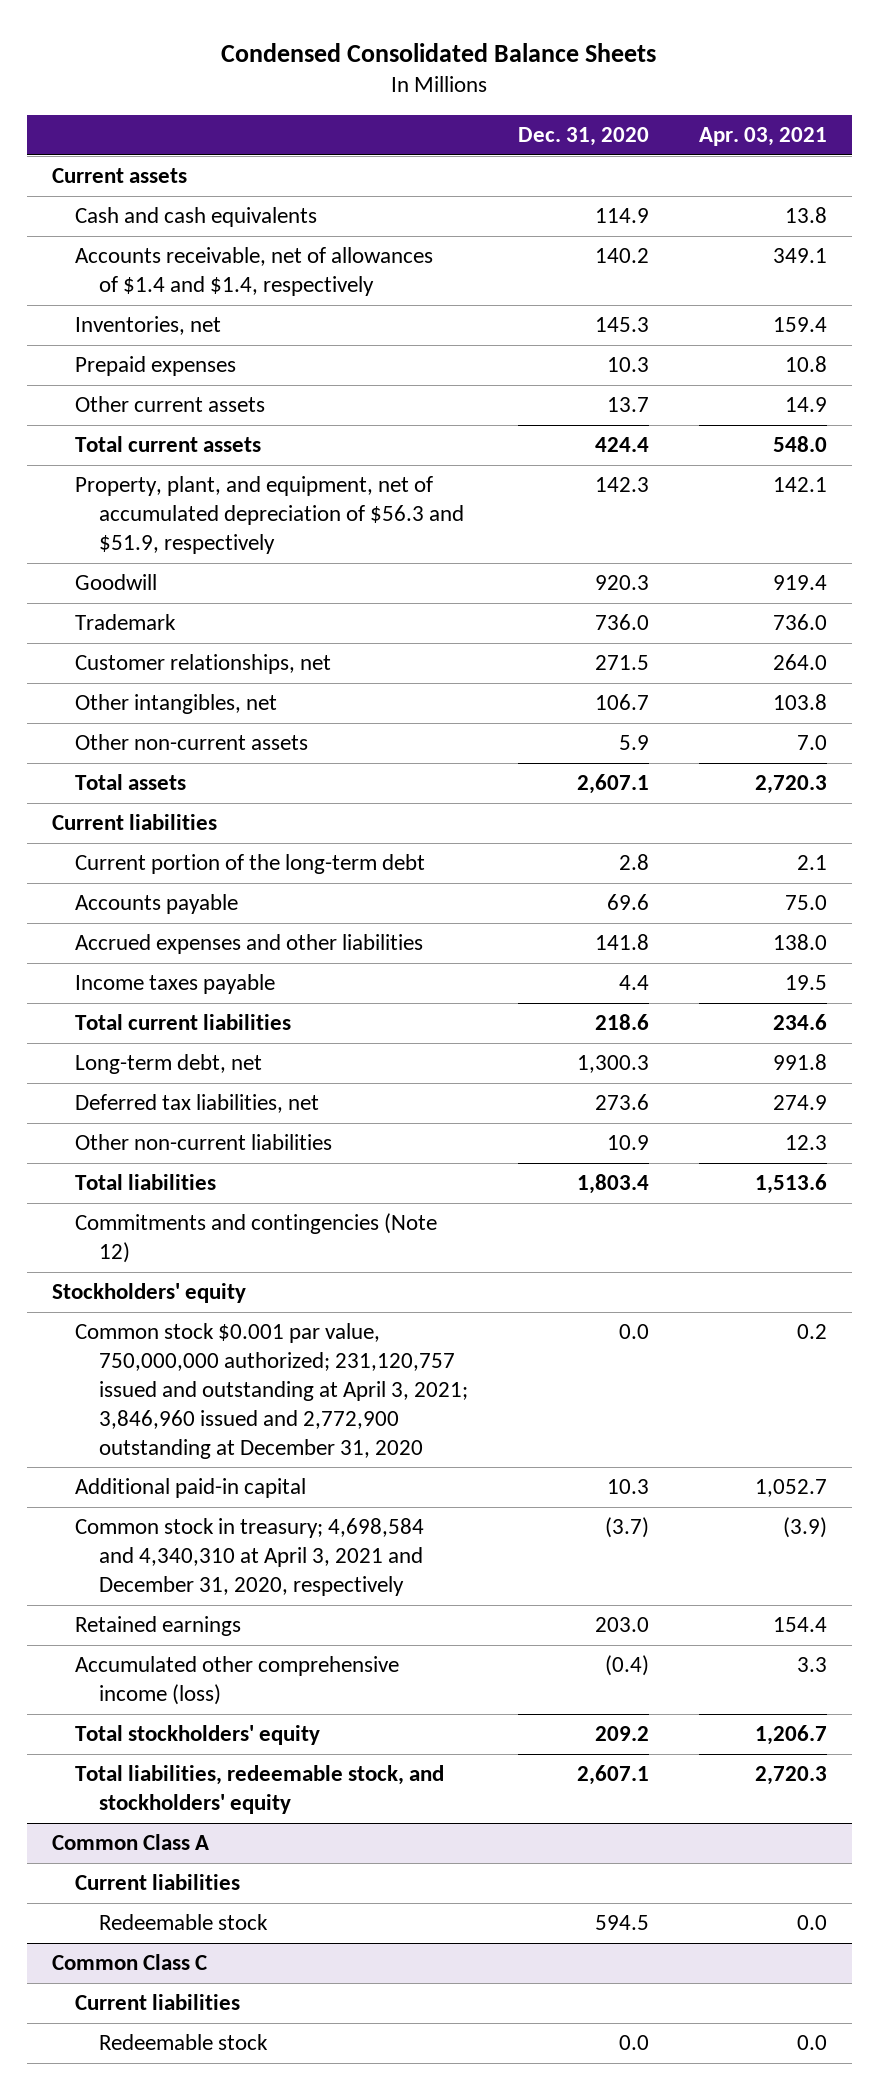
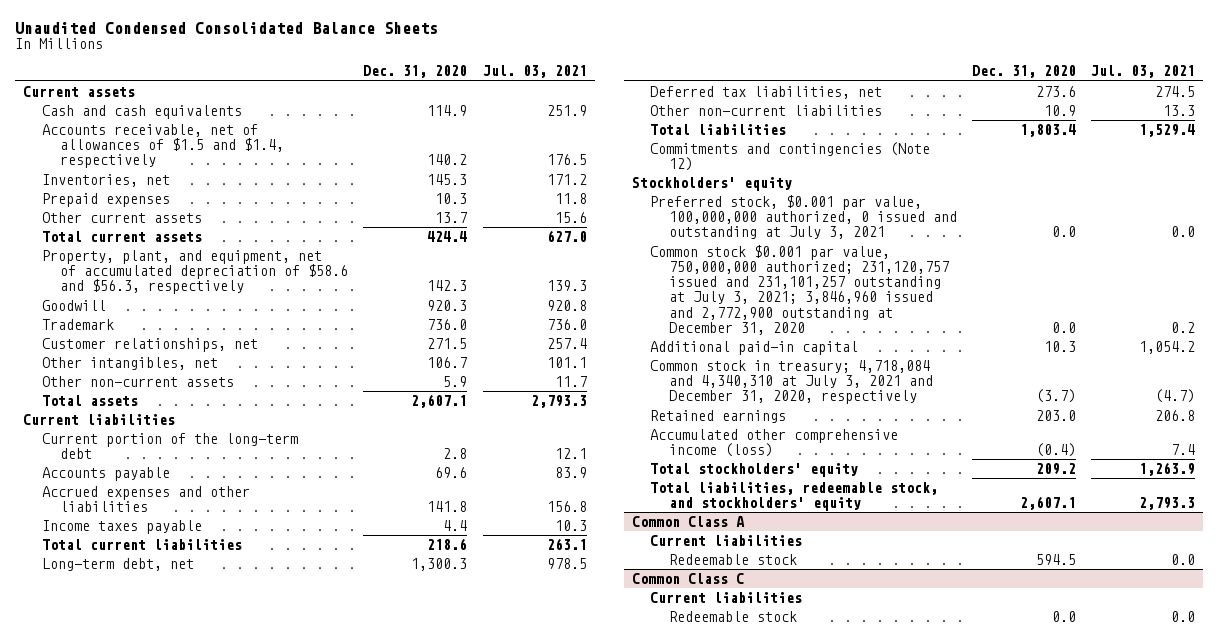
- Condensed Consolidated Balance Sheets
+ Unaudited Condensed Consolidated Balance Sheets
- | Dec. 31, 2020 | Apr. 03, 2021
+ | Dec. 31, 2020 | Jul. 03, 2021
- Accounts receivable, net of allowances of $1.4 and $1.4, respectively | 140.2 | 349.1
+ Accounts receivable, net of allowances of $1.5 and $1.4, respectively | 140.2 | 176.5
- Property, plant, and equipment, net of accumulated depreciation of $56.3 and $51.9, respectively | 142.3 | 142.1
+ Property, plant, and equipment, net of accumulated depreciation of $58.6 and $56.3, respectively | 142.3 | 139.3
- Common stock $0.001 par value, 750,000,000 authorized; 231,120,757 issued and outstanding at April 3, 2021; 3,846,960 issued and 2,772,900 outstanding at December 31, 2020 | 0.0 | 0.2
+ Preferred stock, $0.001 par value, 100,000,000 authorized, 0 issued and outstanding at July 3, 2021 | 0.0 | 0.0
+ Common stock $0.001 par value, 750,000,000 authorized; 231,120,757 issued and 231,101,257 outstanding at July 3, 2021; 3,846,960 issued and 2,772,900 outstanding at December 31, 2020 | 0.0 | 0.2
- Common stock in treasury; 4,698,584 and 4,340,310 at April 3, 2021 and December 31, 2020, respectively | (3.7) | (3.9)
+ Common stock in treasury; 4,718,084 and 4,340,310 at July 3, 2021 and December 31, 2020, respectively | (3.7) | (4.7)

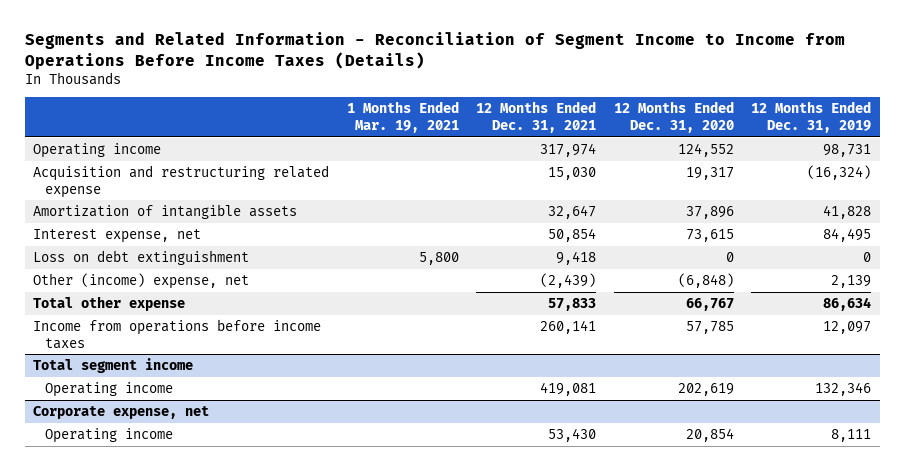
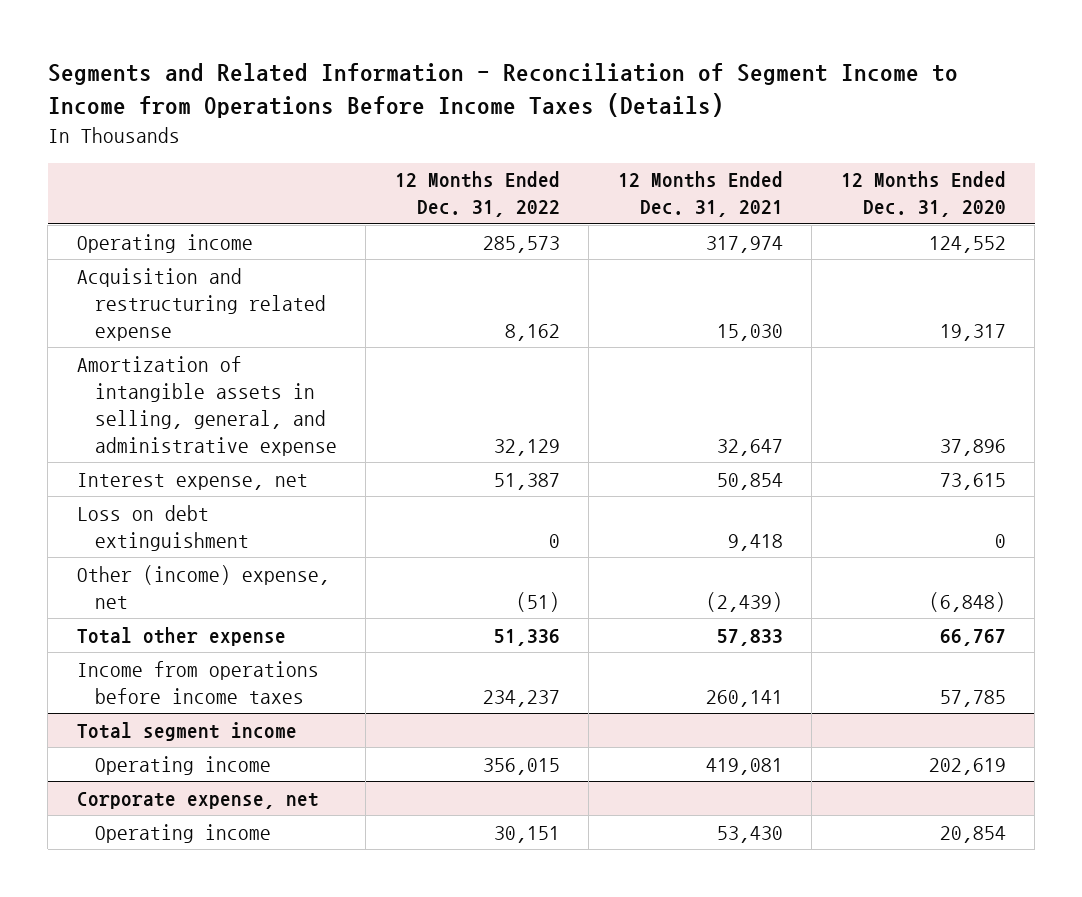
- | 1 Months Ended Mar. 19, 2021 | 12 Months Ended Dec. 31, 2021 | 12 Months Ended Dec. 31, 2020 | 12 Months Ended Dec. 31, 2019
+ | 12 Months Ended Dec. 31, 2022 | 12 Months Ended Dec. 31, 2021 | 12 Months Ended Dec. 31, 2020
- Amortization of intangible assets | | 32,647 | 37,896 | 41,828
+ Amortization of intangible assets in selling, general, and administrative expense | 32,129 | 32,647 | 37,896

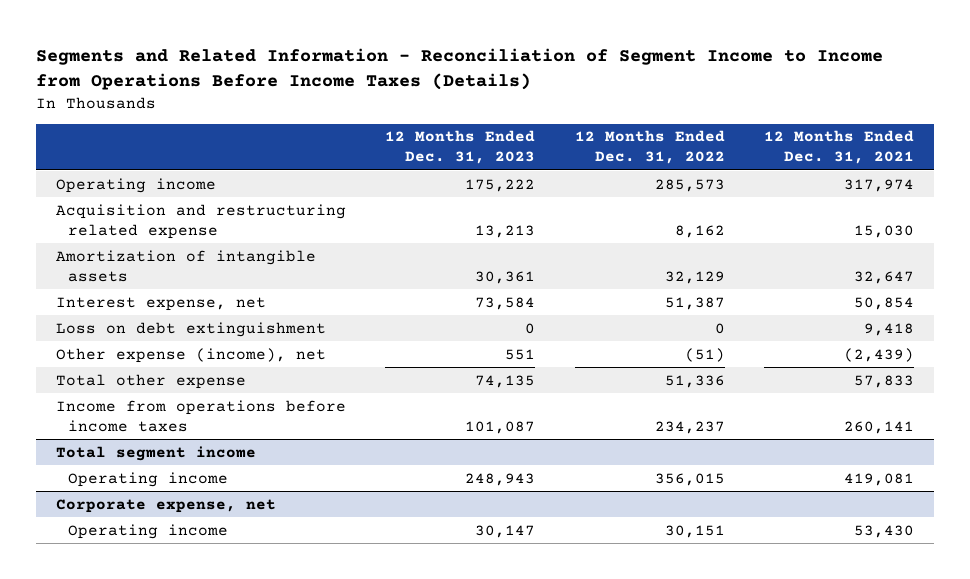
- | 12 Months Ended Dec. 31, 2022 | 12 Months Ended Dec. 31, 2021 | 12 Months Ended Dec. 31, 2020
+ | 12 Months Ended Dec. 31, 2023 | 12 Months Ended Dec. 31, 2022 | 12 Months Ended Dec. 31, 2021
- Amortization of intangible assets in selling, general, and administrative expense | 32,129 | 32,647 | 37,896
+ Amortization of intangible assets | 30,361 | 32,129 | 32,647
- Other (income) expense, net | (51) | (2,439) | (6,848)
+ Other expense (income), net | 551 | (51) | (2,439)

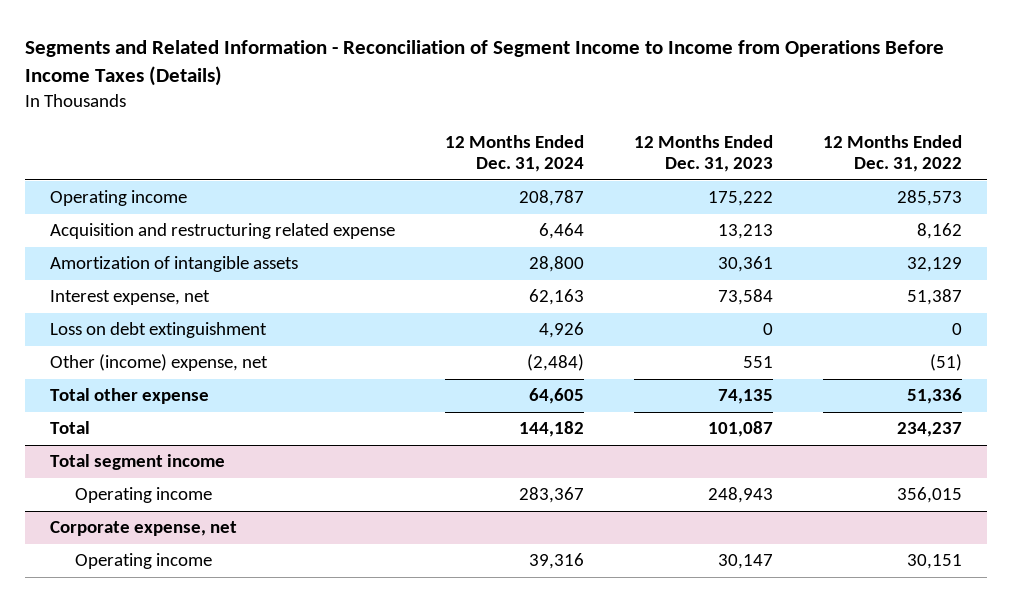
- | 12 Months Ended Dec. 31, 2023 | 12 Months Ended Dec. 31, 2022 | 12 Months Ended Dec. 31, 2021
+ | 12 Months Ended Dec. 31, 2024 | 12 Months Ended Dec. 31, 2023 | 12 Months Ended Dec. 31, 2022
- Other expense (income), net | 551 | (51) | (2,439)
+ Other (income) expense, net | (2,484) | 551 | (51)
- Income from operations before income taxes | 101,087 | 234,237 | 260,141
+ Total | 144,182 | 101,087 | 234,237

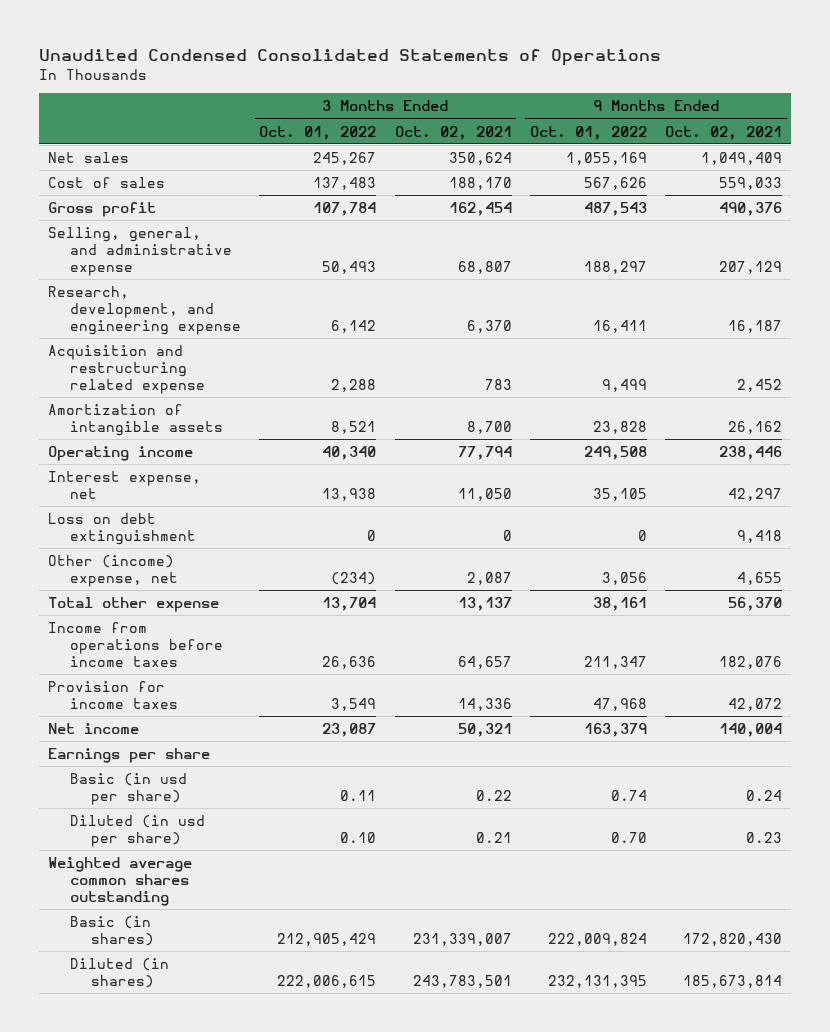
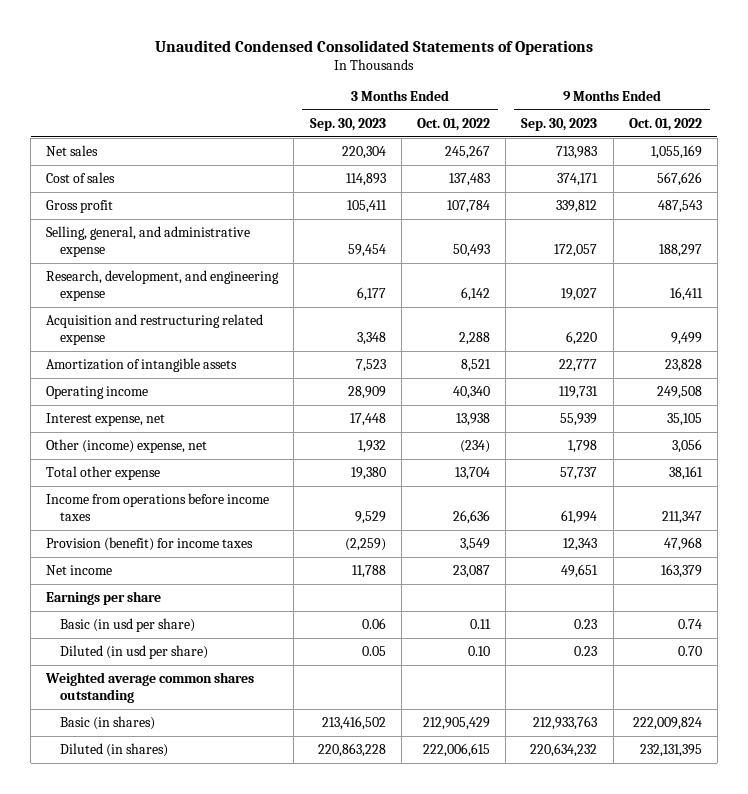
- | 3 Months Ended Oct. 01, 2022 | 3 Months Ended Oct. 02, 2021 | 9 Months Ended Oct. 01, 2022 | 9 Months Ended Oct. 02, 2021
+ | 3 Months Ended Sep. 30, 2023 | 3 Months Ended Oct. 01, 2022 | 9 Months Ended Sep. 30, 2023 | 9 Months Ended Oct. 01, 2022
- Loss on debt extinguishment | 0 | 0 | 0 | 9,418
- Provision for income taxes | 3,549 | 14,336 | 47,968 | 42,072
+ Provision (benefit) for income taxes | (2,259) | 3,549 | 12,343 | 47,968

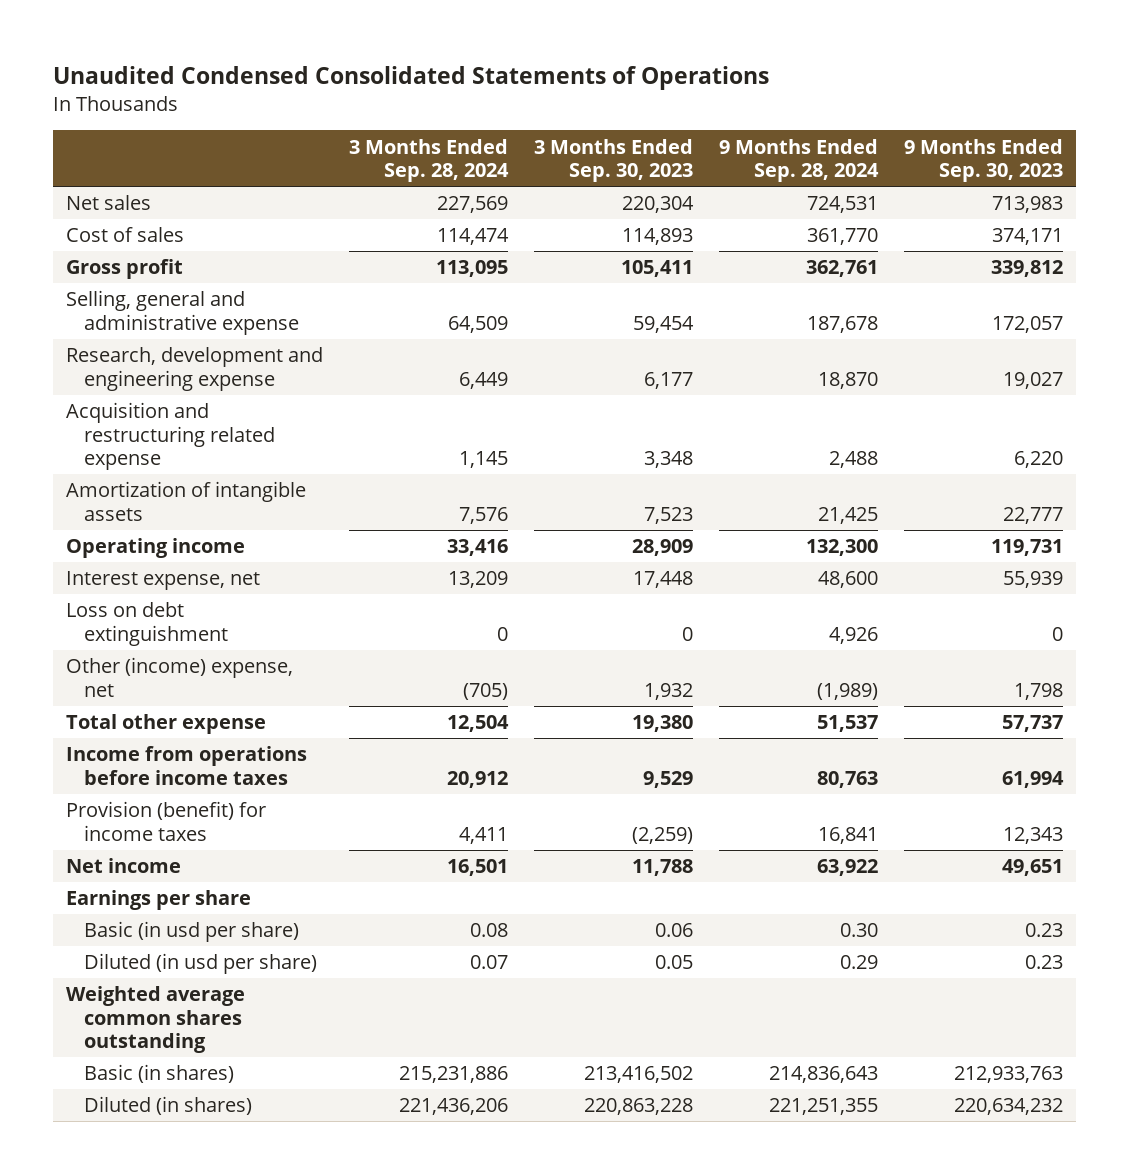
- | 3 Months Ended Sep. 30, 2023 | 3 Months Ended Oct. 01, 2022 | 9 Months Ended Sep. 30, 2023 | 9 Months Ended Oct. 01, 2022
+ | 3 Months Ended Sep. 28, 2024 | 3 Months Ended Sep. 30, 2023 | 9 Months Ended Sep. 28, 2024 | 9 Months Ended Sep. 30, 2023
- Selling, general, and administrative expense | 59,454 | 50,493 | 172,057 | 188,297
- Research, development, and engineering expense | 6,177 | 6,142 | 19,027 | 16,411
+ Selling, general and administrative expense | 64,509 | 59,454 | 187,678 | 172,057
+ Research, development and engineering expense | 6,449 | 6,177 | 18,870 | 19,027
+ Loss on debt extinguishment | 0 | 0 | 4,926 | 0

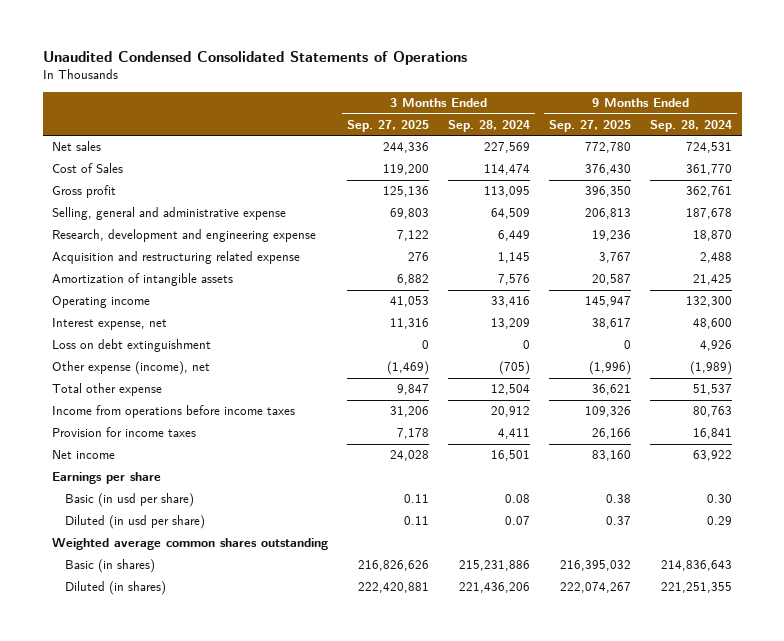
- | 3 Months Ended Sep. 28, 2024 | 3 Months Ended Sep. 30, 2023 | 9 Months Ended Sep. 28, 2024 | 9 Months Ended Sep. 30, 2023
+ | 3 Months Ended Sep. 27, 2025 | 3 Months Ended Sep. 28, 2024 | 9 Months Ended Sep. 27, 2025 | 9 Months Ended Sep. 28, 2024
- Cost of sales | 114,474 | 114,893 | 361,770 | 374,171
+ Cost of Sales | 119,200 | 114,474 | 376,430 | 361,770
- Other (income) expense, net | (705) | 1,932 | (1,989) | 1,798
+ Other expense (income), net | (1,469) | (705) | (1,996) | (1,989)
- Provision (benefit) for income taxes | 4,411 | (2,259) | 16,841 | 12,343
+ Provision for income taxes | 7,178 | 4,411 | 26,166 | 16,841

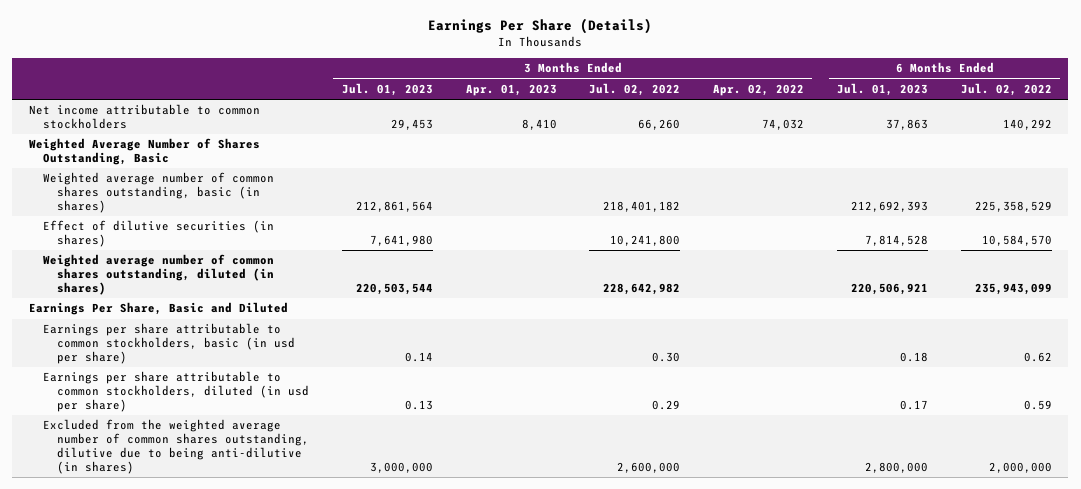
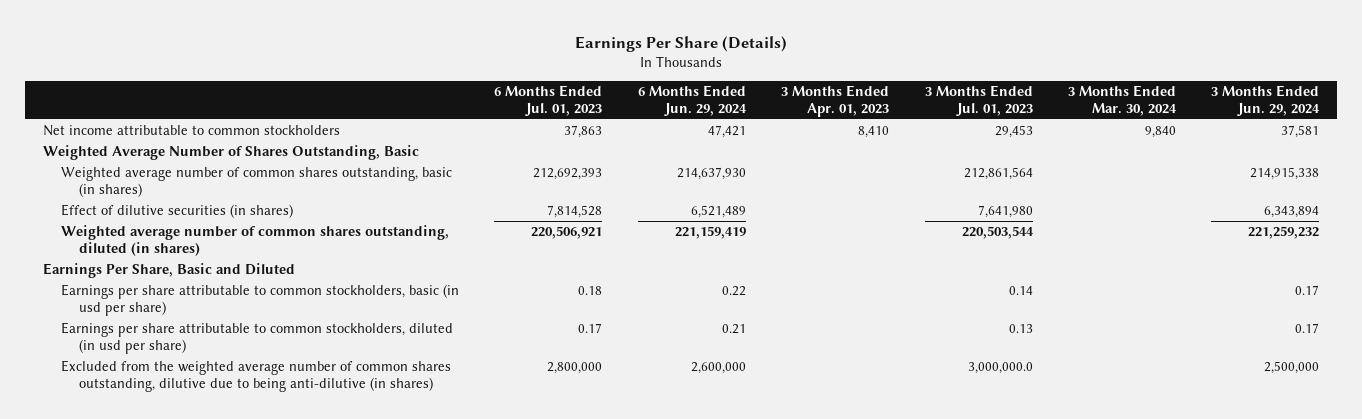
- | 3 Months Ended Jul. 01, 2023 | 3 Months Ended Apr. 01, 2023 | 3 Months Ended Jul. 02, 2022 | 3 Months Ended Apr. 02, 2022 | 6 Months Ended Jul. 01, 2023 | 6 Months Ended Jul. 02, 2022
+ | 6 Months Ended Jul. 01, 2023 | 6 Months Ended Jun. 29, 2024 | 3 Months Ended Apr. 01, 2023 | 3 Months Ended Jul. 01, 2023 | 3 Months Ended Mar. 30, 2024 | 3 Months Ended Jun. 29, 2024
- Excluded from the weighted average number of common shares outstanding, dilutive due to being anti-dilutive (in shares) | 3,000,000 | | 2,600,000 | | 2,800,000 | 2,000,000
+ Excluded from the weighted average number of common shares outstanding, dilutive due to being anti-dilutive (in shares) | 2,800,000 | 2,600,000 | | 3,000,000.0 | | 2,500,000

